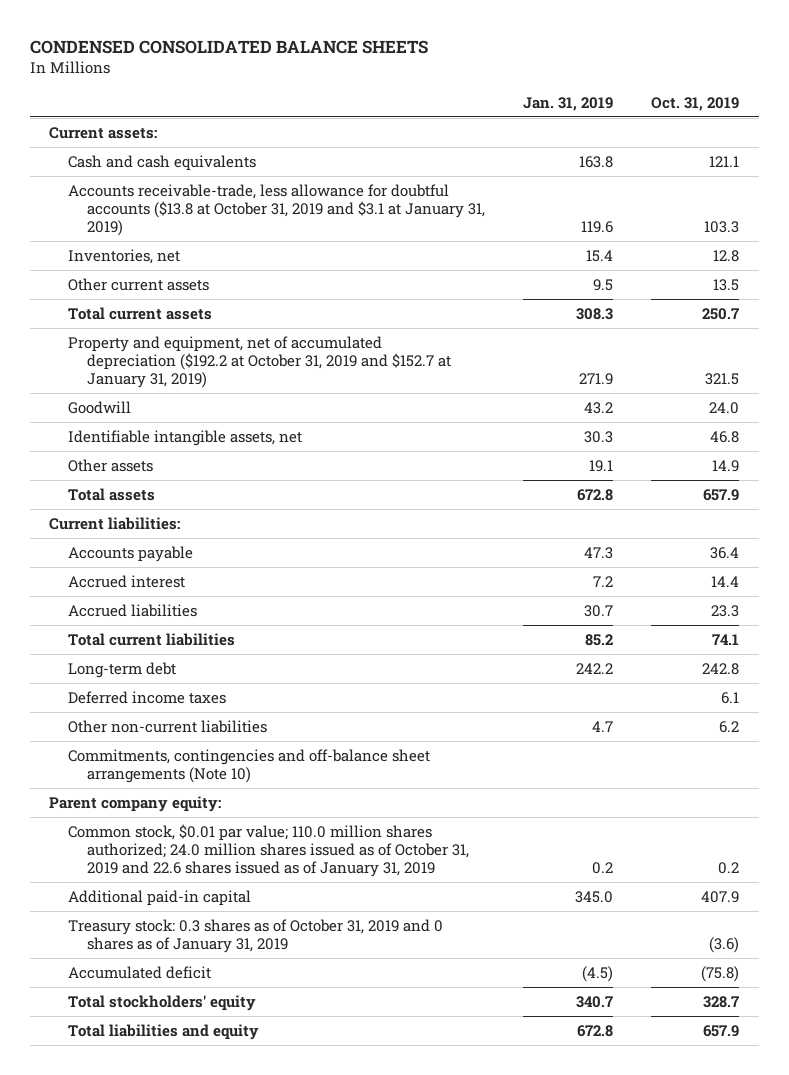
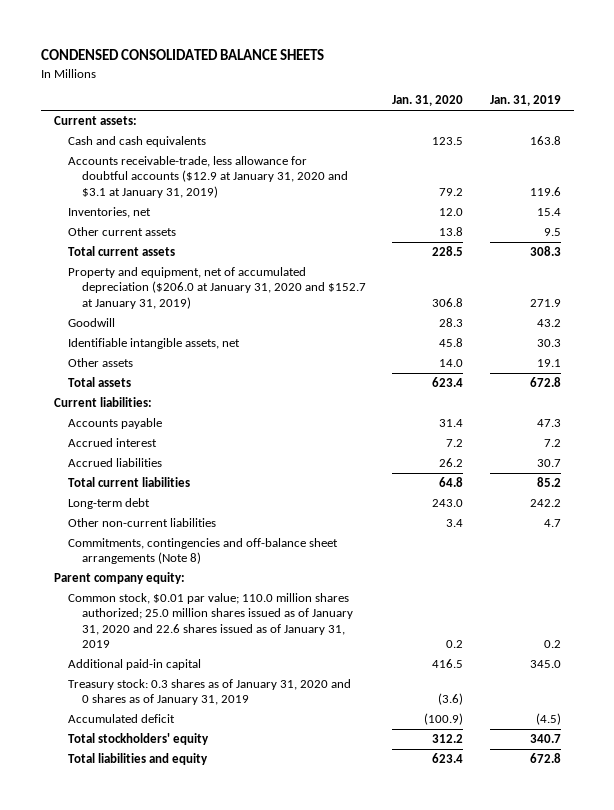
- | Jan. 31, 2019 | Oct. 31, 2019
+ | Jan. 31, 2020 | Jan. 31, 2019
- Accounts receivable-trade, less allowance for doubtful accounts ($13.8 at October 31, 2019 and $3.1 at January 31, 2019) | 119.6 | 103.3
+ Accounts receivable-trade, less allowance for doubtful accounts ($12.9 at January 31, 2020 and $3.1 at January 31, 2019) | 79.2 | 119.6
- Property and equipment, net of accumulated depreciation ($192.2 at October 31, 2019 and $152.7 at January 31, 2019) | 271.9 | 321.5
+ Property and equipment, net of accumulated depreciation ($206.0 at January 31, 2020 and $152.7 at January 31, 2019) | 306.8 | 271.9
- Deferred income taxes | | 6.1
- Commitments, contingencies and off-balance sheet arrangements (Note 10)
+ Commitments, contingencies and off-balance sheet arrangements (Note 8)
- Common stock, $0.01 par value; 110.0 million shares authorized; 24.0 million shares issued as of October 31, 2019 and 22.6 shares issued as of January 31, 2019 | 0.2 | 0.2
+ Common stock, $0.01 par value; 110.0 million shares authorized; 25.0 million shares issued as of January 31, 2020 and 22.6 shares issued as of January 31, 2019 | 0.2 | 0.2
- Treasury stock: 0.3 shares as of October 31, 2019 and 0 shares as of January 31, 2019 | | (3.6)
+ Treasury stock: 0.3 shares as of January 31, 2020 and 0 shares as of January 31, 2019 | (3.6) |

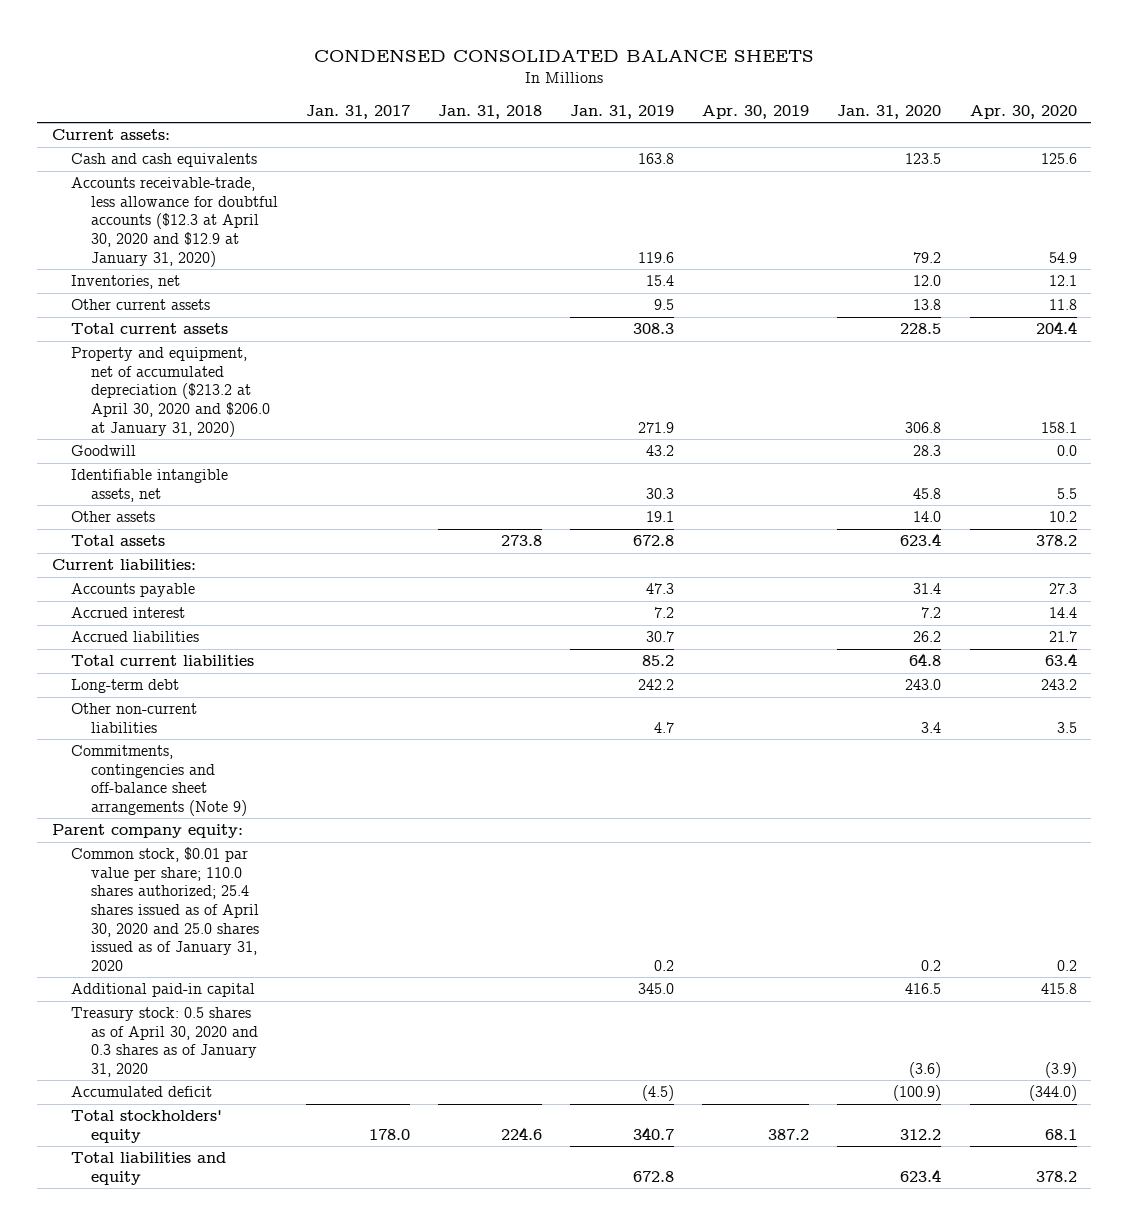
- | Jan. 31, 2020 | Jan. 31, 2019
+ | Jan. 31, 2017 | Jan. 31, 2018 | Jan. 31, 2019 | Apr. 30, 2019 | Jan. 31, 2020 | Apr. 30, 2020
- Accounts receivable-trade, less allowance for doubtful accounts ($12.9 at January 31, 2020 and $3.1 at January 31, 2019) | 79.2 | 119.6
+ Accounts receivable-trade, less allowance for doubtful accounts ($12.3 at April 30, 2020 and $12.9 at January 31, 2020) | | | 119.6 | | 79.2 | 54.9
- Property and equipment, net of accumulated depreciation ($206.0 at January 31, 2020 and $152.7 at January 31, 2019) | 306.8 | 271.9
+ Property and equipment, net of accumulated depreciation ($213.2 at April 30, 2020 and $206.0 at January 31, 2020) | | | 271.9 | | 306.8 | 158.1
- Commitments, contingencies and off-balance sheet arrangements (Note 8)
+ Commitments, contingencies and off-balance sheet arrangements (Note 9)
- Common stock, $0.01 par value; 110.0 million shares authorized; 25.0 million shares issued as of January 31, 2020 and 22.6 shares issued as of January 31, 2019 | 0.2 | 0.2
+ Common stock, $0.01 par value per share; 110.0 shares authorized; 25.4 shares issued as of April 30, 2020 and 25.0 shares issued as of January 31, 2020 | | | 0.2 | | 0.2 | 0.2
- Treasury stock: 0.3 shares as of January 31, 2020 and 0 shares as of January 31, 2019 | (3.6) |
+ Treasury stock: 0.5 shares as of April 30, 2020 and 0.3 shares as of January 31, 2020 | | | | | (3.6) | (3.9)

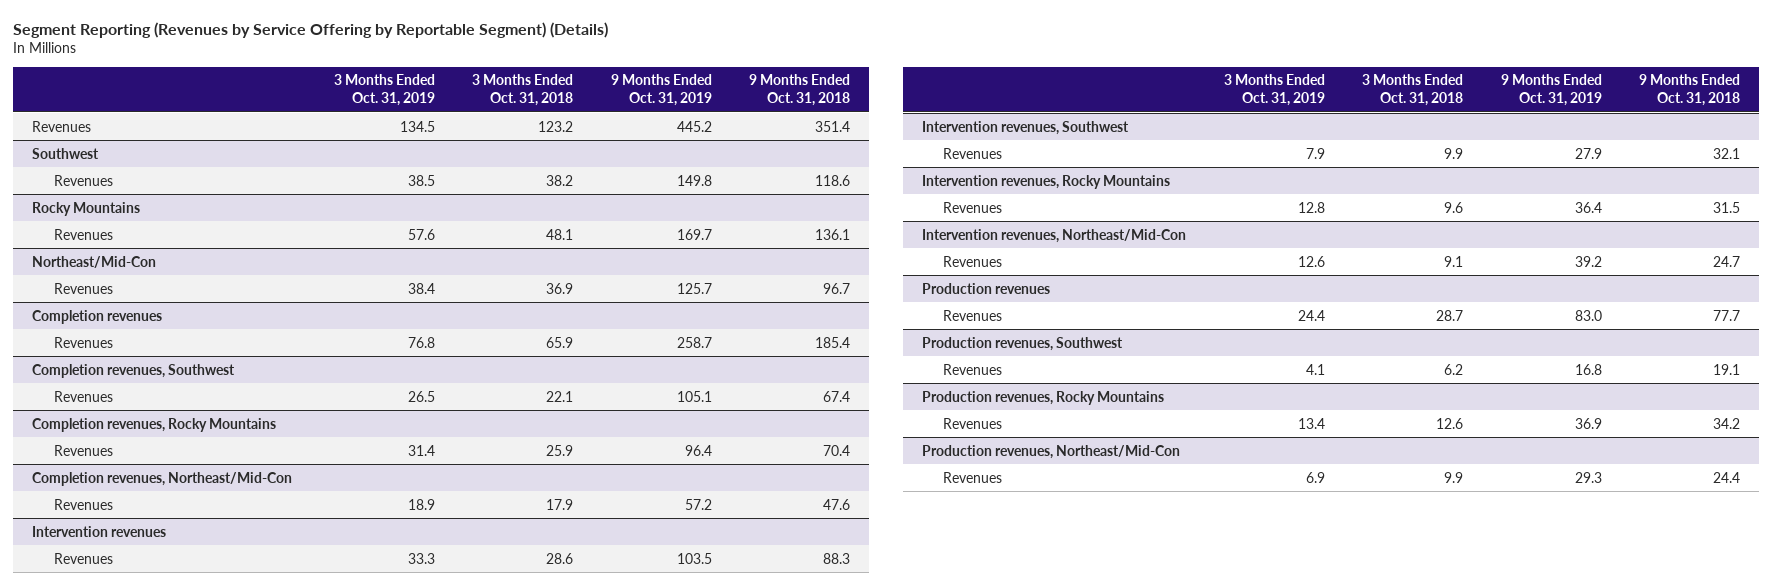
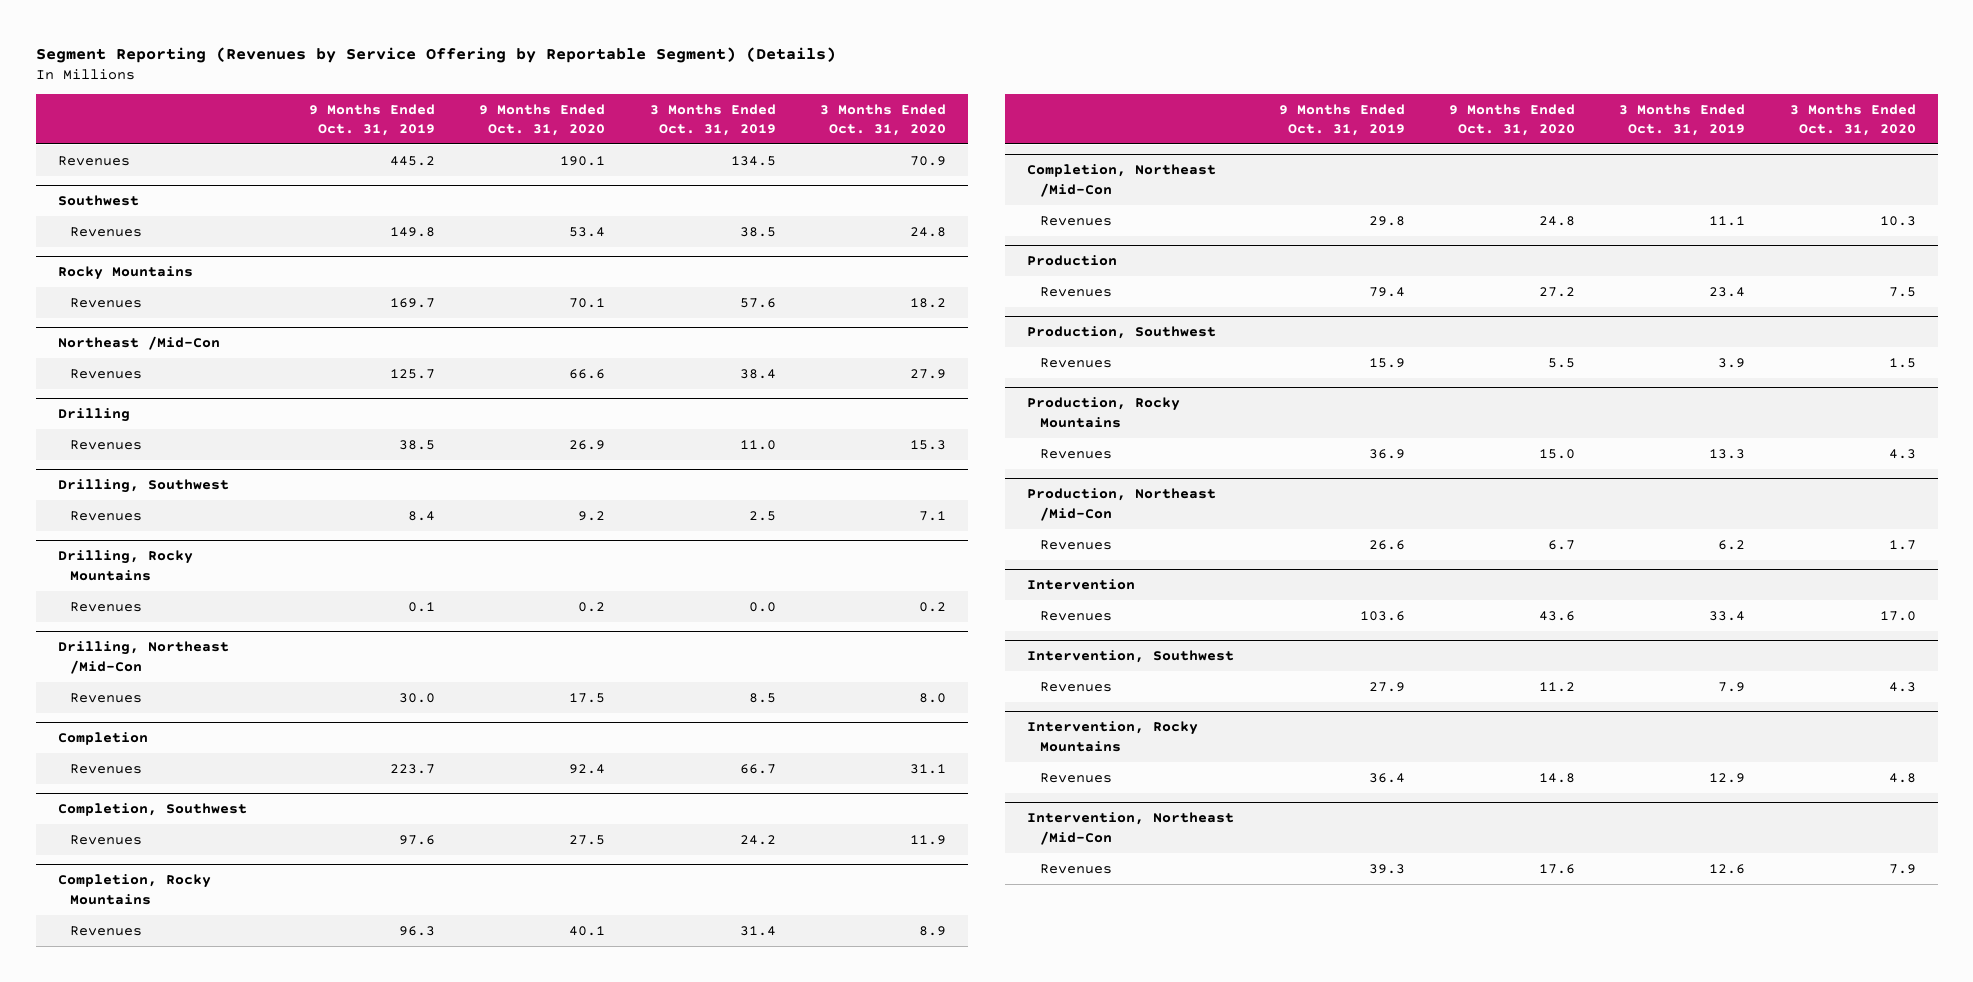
- | 3 Months Ended Oct. 31, 2019 | 3 Months Ended Oct. 31, 2018 | 9 Months Ended Oct. 31, 2019 | 9 Months Ended Oct. 31, 2018
+ | 9 Months Ended Oct. 31, 2019 | 9 Months Ended Oct. 31, 2020 | 3 Months Ended Oct. 31, 2019 | 3 Months Ended Oct. 31, 2020
- Northeast/Mid-Con
+ Northeast /Mid-Con
- Completion revenues
- Revenues | 76.8 | 65.9 | 258.7 | 185.4
- Completion revenues, Southwest
- Revenues | 26.5 | 22.1 | 105.1 | 67.4
- Completion revenues, Rocky Mountains
- Revenues | 31.4 | 25.9 | 96.4 | 70.4
- Completion revenues, Northeast/Mid-Con
- Revenues | 18.9 | 17.9 | 57.2 | 47.6
- Intervention revenues
- Revenues | 33.3 | 28.6 | 103.5 | 88.3
- Intervention revenues, Southwest
+ Drilling
+ Revenues | 38.5 | 26.9 | 11.0 | 15.3
+ Drilling, Southwest
+ Revenues | 8.4 | 9.2 | 2.5 | 7.1
+ Drilling, Rocky Mountains
+ Revenues | 0.1 | 0.2 | 0.0 | 0.2
+ Drilling, Northeast /Mid-Con
+ Revenues | 30.0 | 17.5 | 8.5 | 8.0
+ Completion
+ Revenues | 223.7 | 92.4 | 66.7 | 31.1
+ Completion, Southwest
+ Revenues | 97.6 | 27.5 | 24.2 | 11.9
+ Completion, Rocky Mountains
+ Revenues | 96.3 | 40.1 | 31.4 | 8.9
+ Completion, Northeast /Mid-Con
+ Revenues | 29.8 | 24.8 | 11.1 | 10.3
+ Production
+ Revenues | 79.4 | 27.2 | 23.4 | 7.5
+ Production, Southwest
+ Revenues | 15.9 | 5.5 | 3.9 | 1.5
+ Production, Rocky Mountains
+ Revenues | 36.9 | 15.0 | 13.3 | 4.3
+ Production, Northeast /Mid-Con
+ Revenues | 26.6 | 6.7 | 6.2 | 1.7
+ Intervention
+ Revenues | 103.6 | 43.6 | 33.4 | 17.0
+ Intervention, Southwest
- Intervention revenues, Rocky Mountains
- Revenues | 12.8 | 9.6 | 36.4 | 31.5
- Intervention revenues, Northeast/Mid-Con
- Revenues | 12.6 | 9.1 | 39.2 | 24.7
- Production revenues
- Revenues | 24.4 | 28.7 | 83.0 | 77.7
- Production revenues, Southwest
- Revenues | 4.1 | 6.2 | 16.8 | 19.1
- Production revenues, Rocky Mountains
- Revenues | 13.4 | 12.6 | 36.9 | 34.2
- Production revenues, Northeast/Mid-Con
- Revenues | 6.9 | 9.9 | 29.3 | 24.4
+ Intervention, Rocky Mountains
+ Revenues | 36.4 | 14.8 | 12.9 | 4.8
+ Intervention, Northeast /Mid-Con
+ Revenues | 39.3 | 17.6 | 12.6 | 7.9

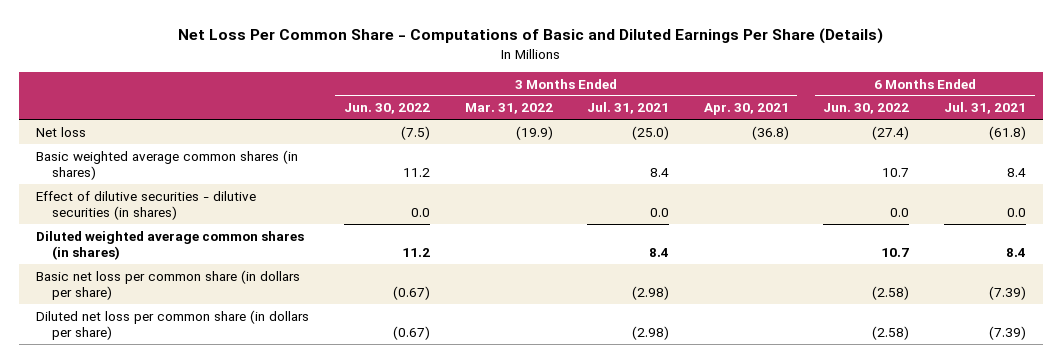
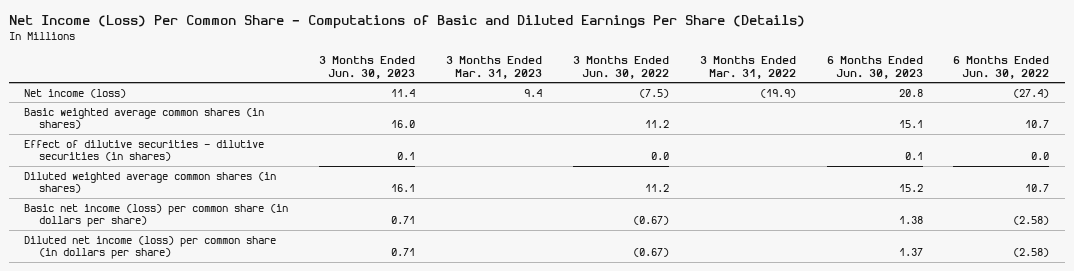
- Net Loss Per Common Share - Computations of Basic and Diluted Earnings Per Share (Details)
+ Net Income (Loss) Per Common Share - Computations of Basic and Diluted Earnings Per Share (Details)
- | 3 Months Ended Jun. 30, 2022 | 3 Months Ended Mar. 31, 2022 | 3 Months Ended Jul. 31, 2021 | 3 Months Ended Apr. 30, 2021 | 6 Months Ended Jun. 30, 2022 | 6 Months Ended Jul. 31, 2021
+ | 3 Months Ended Jun. 30, 2023 | 3 Months Ended Mar. 31, 2023 | 3 Months Ended Jun. 30, 2022 | 3 Months Ended Mar. 31, 2022 | 6 Months Ended Jun. 30, 2023 | 6 Months Ended Jun. 30, 2022
- Net loss | (7.5) | (19.9) | (25.0) | (36.8) | (27.4) | (61.8)
+ Net income (loss) | 11.4 | 9.4 | (7.5) | (19.9) | 20.8 | (27.4)
- Basic net loss per common share (in dollars per share) | (0.67) | | (2.98) | | (2.58) | (7.39)
- Diluted net loss per common share (in dollars per share) | (0.67) | | (2.98) | | (2.58) | (7.39)
+ Basic net income (loss) per common share (in dollars per share) | 0.71 | | (0.67) | | 1.38 | (2.58)
+ Diluted net income (loss) per common share (in dollars per share) | 0.71 | | (0.67) | | 1.37 | (2.58)

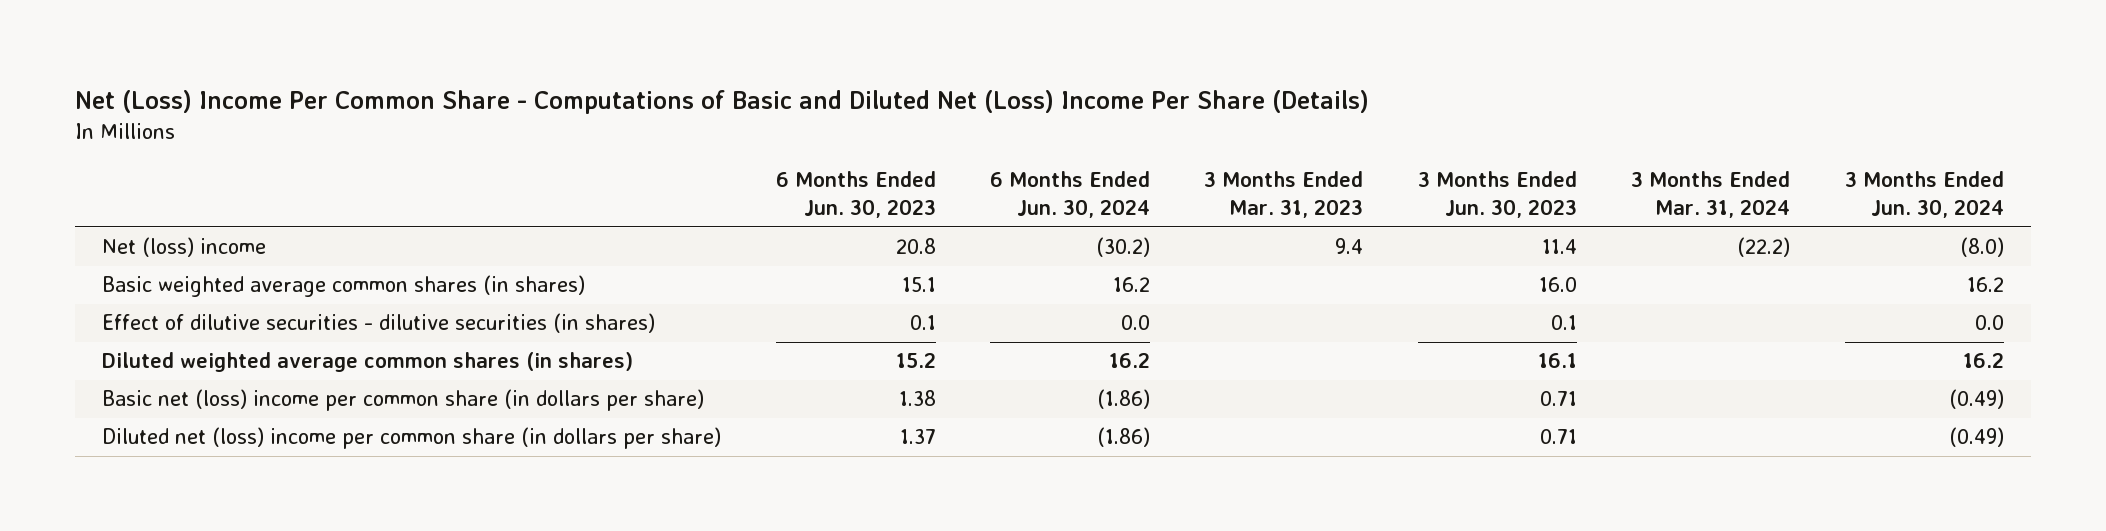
- Net Income (Loss) Per Common Share - Computations of Basic and Diluted Earnings Per Share (Details)
+ Net (Loss) Income Per Common Share - Computations of Basic and Diluted Net (Loss) Income Per Share (Details)
- | 3 Months Ended Jun. 30, 2023 | 3 Months Ended Mar. 31, 2023 | 3 Months Ended Jun. 30, 2022 | 3 Months Ended Mar. 31, 2022 | 6 Months Ended Jun. 30, 2023 | 6 Months Ended Jun. 30, 2022
+ | 6 Months Ended Jun. 30, 2023 | 6 Months Ended Jun. 30, 2024 | 3 Months Ended Mar. 31, 2023 | 3 Months Ended Jun. 30, 2023 | 3 Months Ended Mar. 31, 2024 | 3 Months Ended Jun. 30, 2024
- Net income (loss) | 11.4 | 9.4 | (7.5) | (19.9) | 20.8 | (27.4)
+ Net (loss) income | 20.8 | (30.2) | 9.4 | 11.4 | (22.2) | (8.0)
- Basic net income (loss) per common share (in dollars per share) | 0.71 | | (0.67) | | 1.38 | (2.58)
- Diluted net income (loss) per common share (in dollars per share) | 0.71 | | (0.67) | | 1.37 | (2.58)
+ Basic net (loss) income per common share (in dollars per share) | 1.38 | (1.86) | | 0.71 | | (0.49)
+ Diluted net (loss) income per common share (in dollars per share) | 1.37 | (1.86) | | 0.71 | | (0.49)

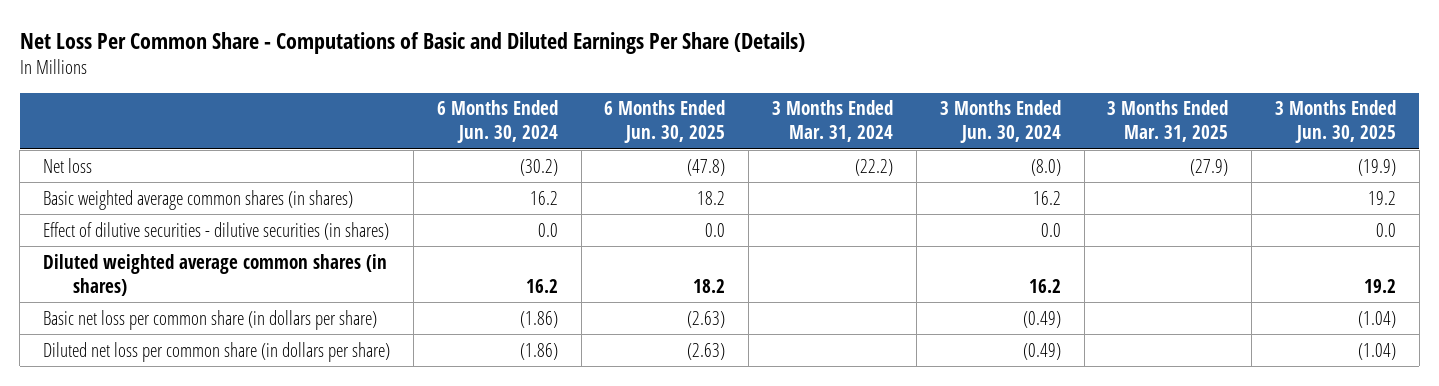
- Net (Loss) Income Per Common Share - Computations of Basic and Diluted Net (Loss) Income Per Share (Details)
+ Net Loss Per Common Share - Computations of Basic and Diluted Earnings Per Share (Details)
- | 6 Months Ended Jun. 30, 2023 | 6 Months Ended Jun. 30, 2024 | 3 Months Ended Mar. 31, 2023 | 3 Months Ended Jun. 30, 2023 | 3 Months Ended Mar. 31, 2024 | 3 Months Ended Jun. 30, 2024
+ | 6 Months Ended Jun. 30, 2024 | 6 Months Ended Jun. 30, 2025 | 3 Months Ended Mar. 31, 2024 | 3 Months Ended Jun. 30, 2024 | 3 Months Ended Mar. 31, 2025 | 3 Months Ended Jun. 30, 2025
- Net (loss) income | 20.8 | (30.2) | 9.4 | 11.4 | (22.2) | (8.0)
+ Net loss | (30.2) | (47.8) | (22.2) | (8.0) | (27.9) | (19.9)
- Basic net (loss) income per common share (in dollars per share) | 1.38 | (1.86) | | 0.71 | | (0.49)
- Diluted net (loss) income per common share (in dollars per share) | 1.37 | (1.86) | | 0.71 | | (0.49)
+ Basic net loss per common share (in dollars per share) | (1.86) | (2.63) | | (0.49) | | (1.04)
+ Diluted net loss per common share (in dollars per share) | (1.86) | (2.63) | | (0.49) | | (1.04)

